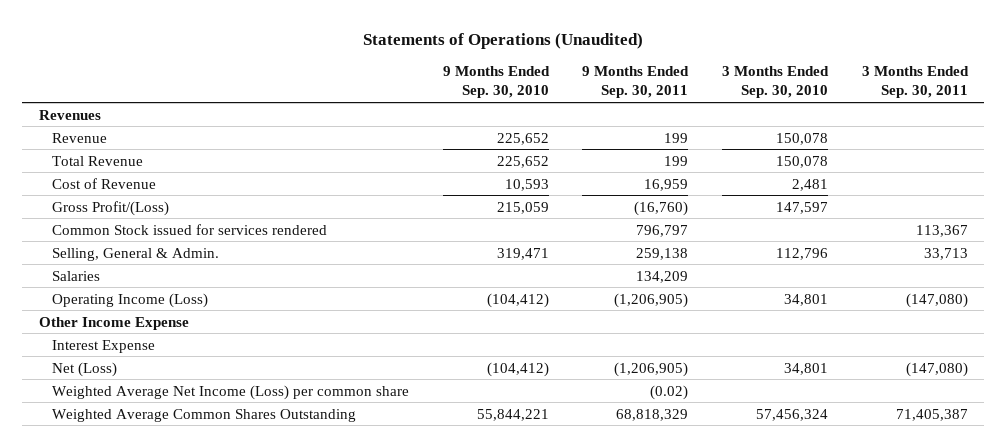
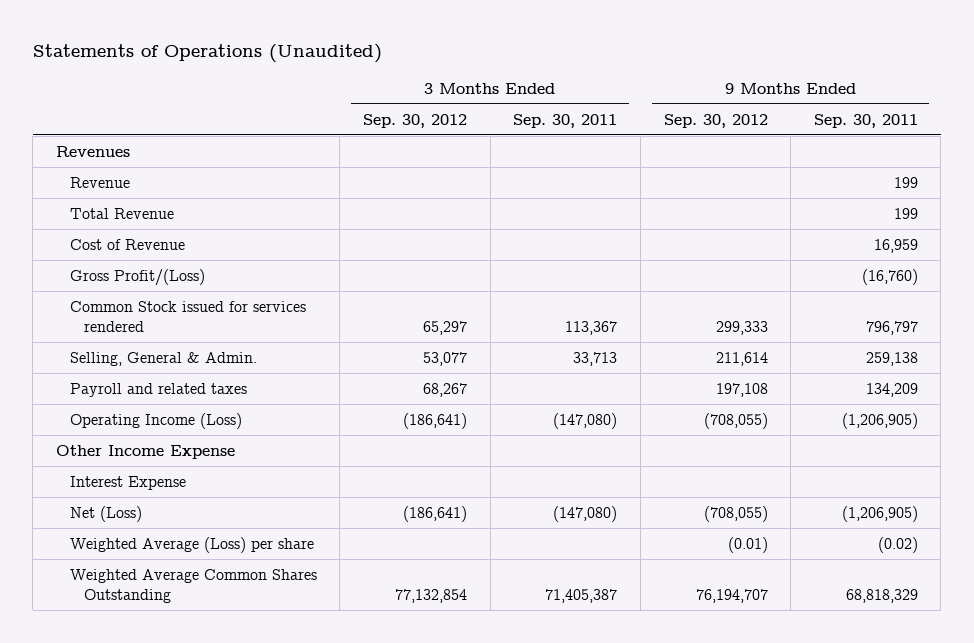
- | 9 Months Ended Sep. 30, 2010 | 9 Months Ended Sep. 30, 2011 | 3 Months Ended Sep. 30, 2010 | 3 Months Ended Sep. 30, 2011
+ | 3 Months Ended Sep. 30, 2012 | 3 Months Ended Sep. 30, 2011 | 9 Months Ended Sep. 30, 2012 | 9 Months Ended Sep. 30, 2011
- Salaries | | 134,209 | |
+ Payroll and related taxes | 68,267 | | 197,108 | 134,209
- Weighted Average Net Income (Loss) per common share | | (0.02) | |
+ Weighted Average (Loss) per share | | | (0.01) | (0.02)

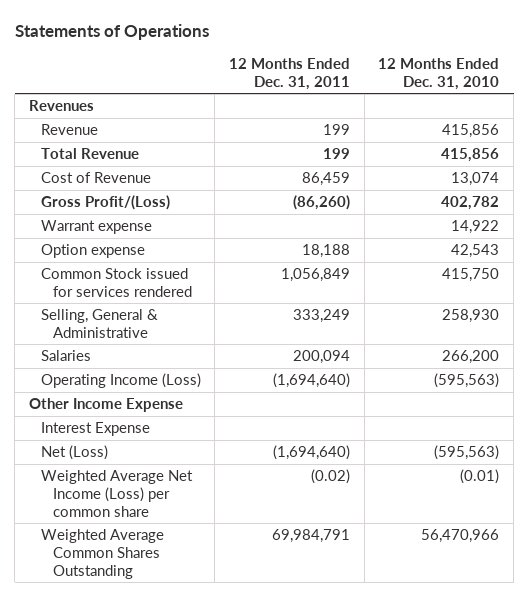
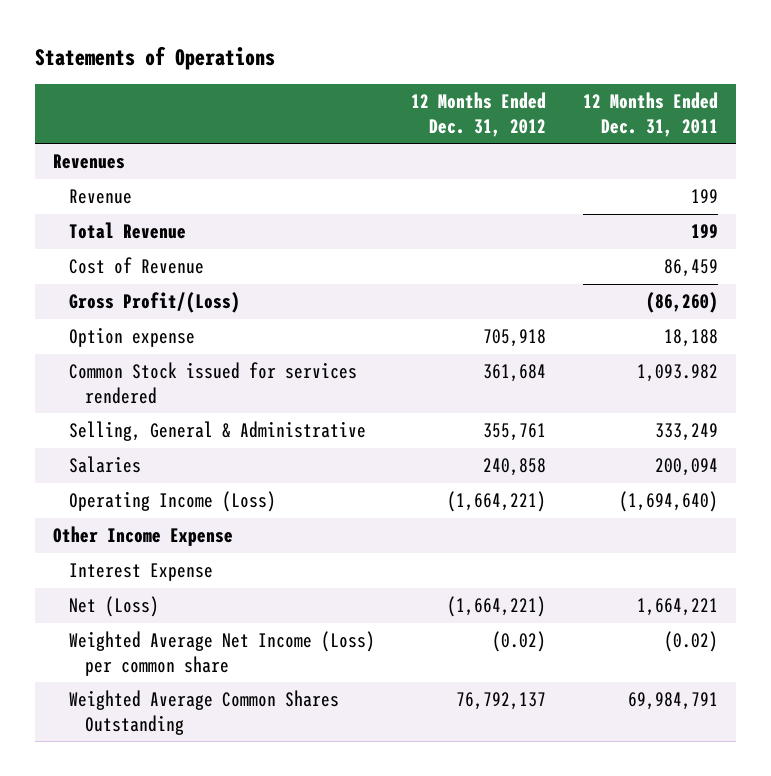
- | 12 Months Ended Dec. 31, 2011 | 12 Months Ended Dec. 31, 2010
+ | 12 Months Ended Dec. 31, 2012 | 12 Months Ended Dec. 31, 2011
- Warrant expense | | 14,922
- Common Stock issued for services rendered | 1,056,849 | 415,750
+ Common Stock issued for services rendered | 361,684 | 1,093.982
- Net (Loss) | (1,694,640) | (595,563)
+ Net (Loss) | (1,664,221) | 1,664,221

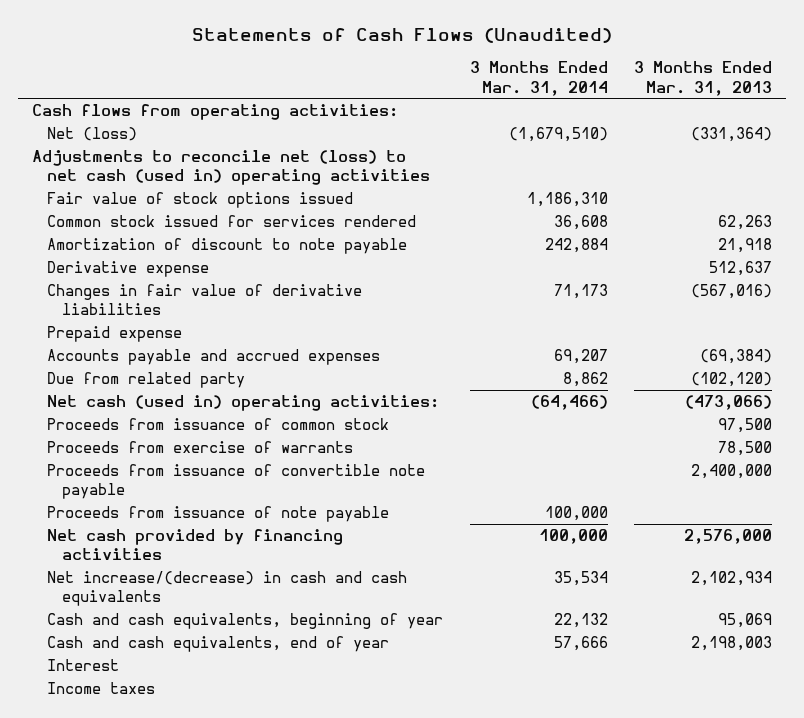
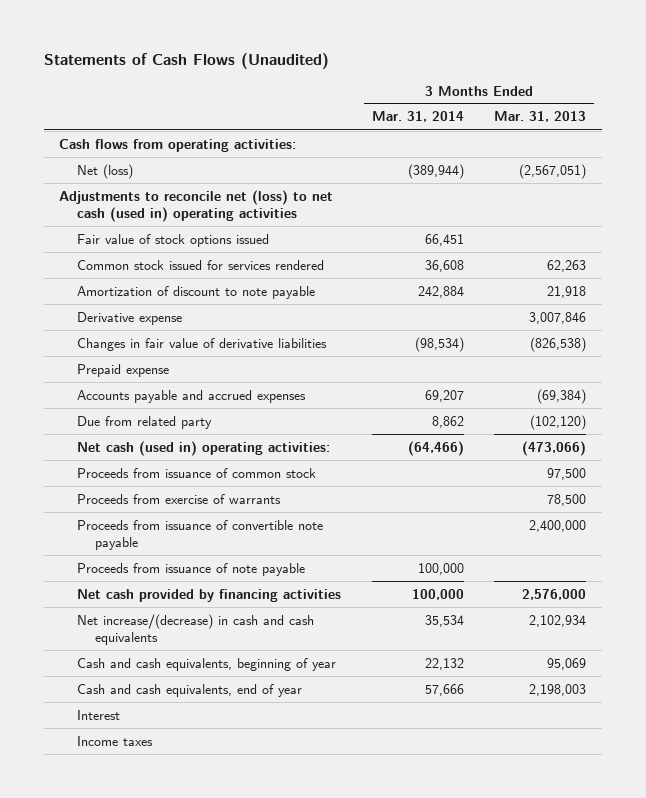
- Net (loss) | (1,679,510) | (331,364)
+ Net (loss) | (389,944) | (2,567,051)
- Fair value of stock options issued | 1,186,310 |
+ Fair value of stock options issued | 66,451 |
- Derivative expense | | 512,637
- Changes in fair value of derivative liabilities | 71,173 | (567,016)
+ Derivative expense | | 3,007,846
+ Changes in fair value of derivative liabilities | (98,534) | (826,538)

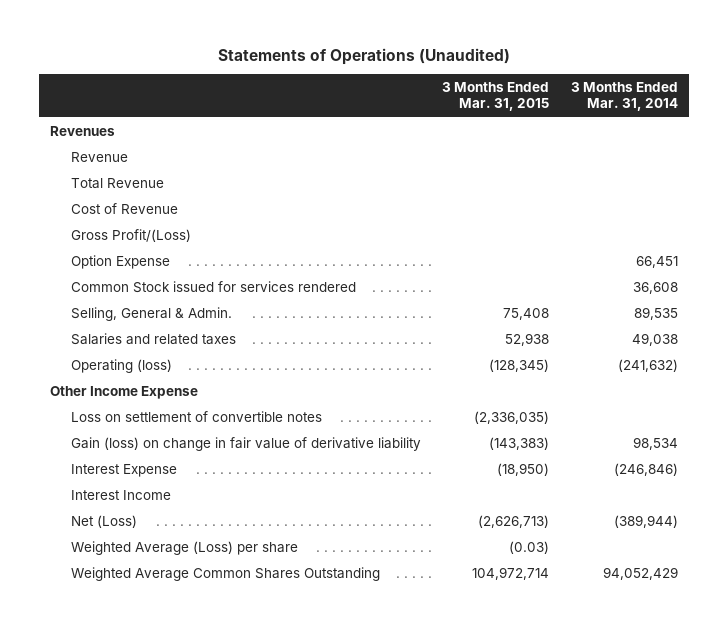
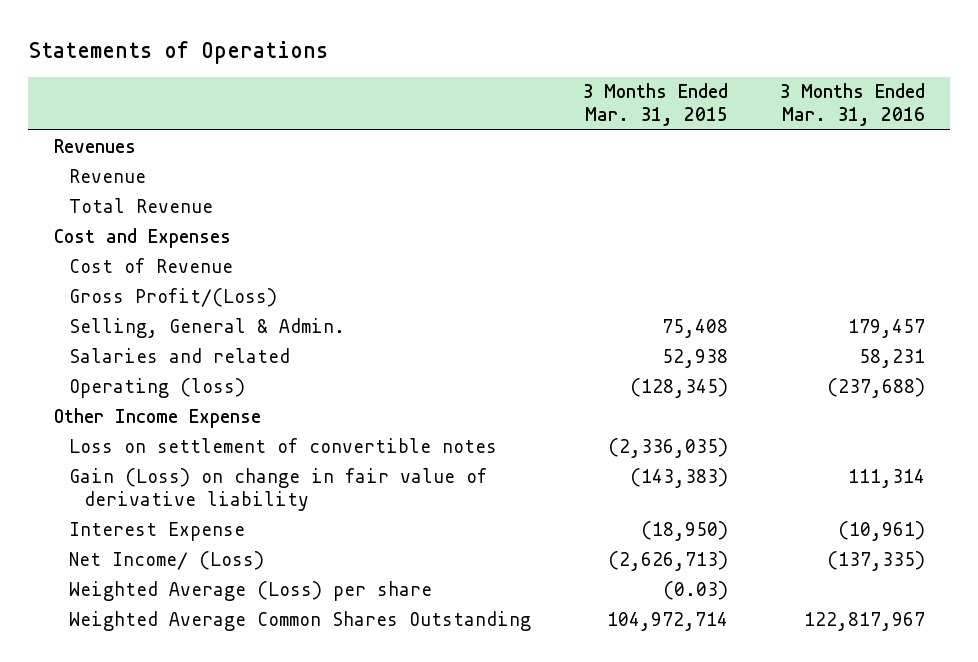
- Statements of Operations (Unaudited)
+ Statements of Operations
- | 3 Months Ended Mar. 31, 2015 | 3 Months Ended Mar. 31, 2014
+ | 3 Months Ended Mar. 31, 2015 | 3 Months Ended Mar. 31, 2016
+ Cost and Expenses
- Option Expense | | 66,451
- Common Stock issued for services rendered | | 36,608
- Salaries and related taxes | 52,938 | 49,038
+ Salaries and related | 52,938 | 58,231
- Gain (loss) on change in fair value of derivative liability | (143,383) | 98,534
+ Gain (Loss) on change in fair value of derivative liability | (143,383) | 111,314
- Interest Income
- Net (Loss) | (2,626,713) | (389,944)
+ Net Income/ (Loss) | (2,626,713) | (137,335)

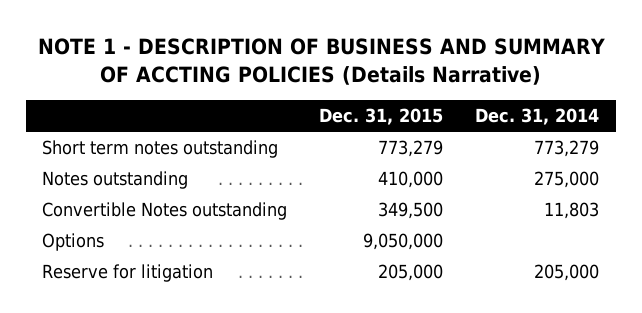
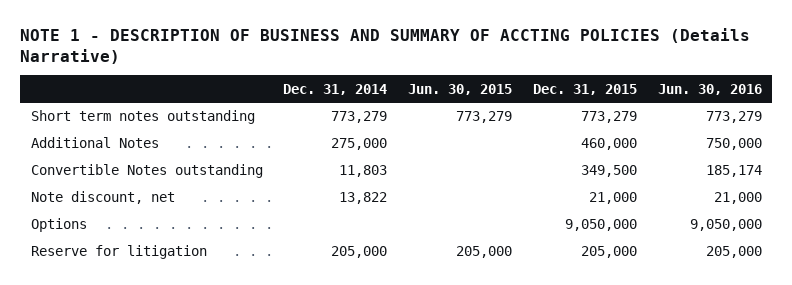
- | Dec. 31, 2015 | Dec. 31, 2014
+ | Dec. 31, 2014 | Jun. 30, 2015 | Dec. 31, 2015 | Jun. 30, 2016
- Notes outstanding | 410,000 | 275,000
+ Additional Notes | 275,000 | | 460,000 | 750,000
+ Note discount, net | 13,822 | | 21,000 | 21,000

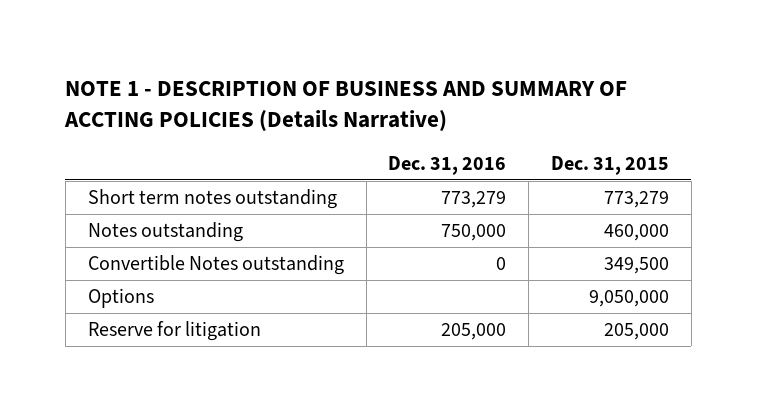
- | Dec. 31, 2014 | Jun. 30, 2015 | Dec. 31, 2015 | Jun. 30, 2016
+ | Dec. 31, 2016 | Dec. 31, 2015
- Additional Notes | 275,000 | | 460,000 | 750,000
+ Notes outstanding | 750,000 | 460,000
- Note discount, net | 13,822 | | 21,000 | 21,000

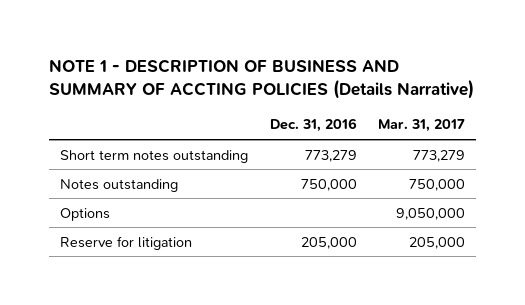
- | Dec. 31, 2016 | Dec. 31, 2015
+ | Dec. 31, 2016 | Mar. 31, 2017
- Convertible Notes outstanding | 0 | 349,500

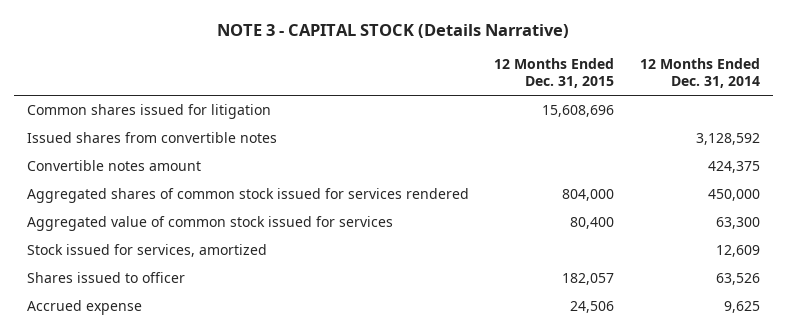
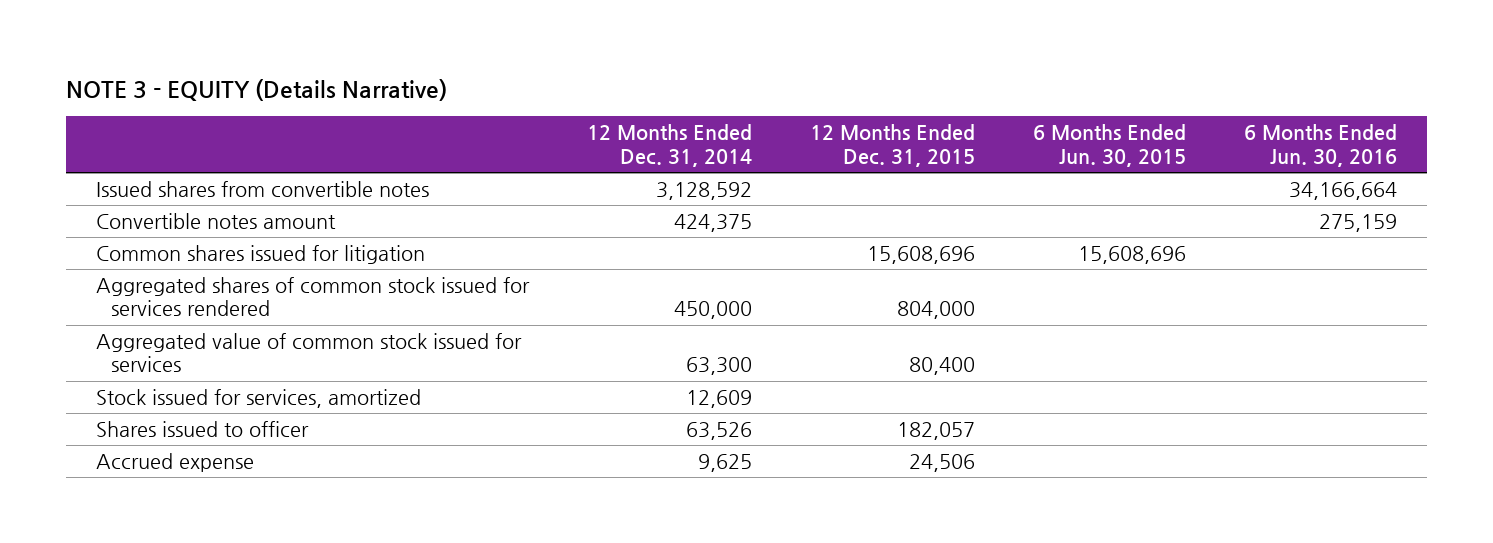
- NOTE 3 - CAPITAL STOCK (Details Narrative)
+ NOTE 3 - EQUITY (Details Narrative)
- | 12 Months Ended Dec. 31, 2015 | 12 Months Ended Dec. 31, 2014
+ | 12 Months Ended Dec. 31, 2014 | 12 Months Ended Dec. 31, 2015 | 6 Months Ended Jun. 30, 2015 | 6 Months Ended Jun. 30, 2016
moved down: Common shares issued for litigation | | 15,608,696 | 15,608,696 |

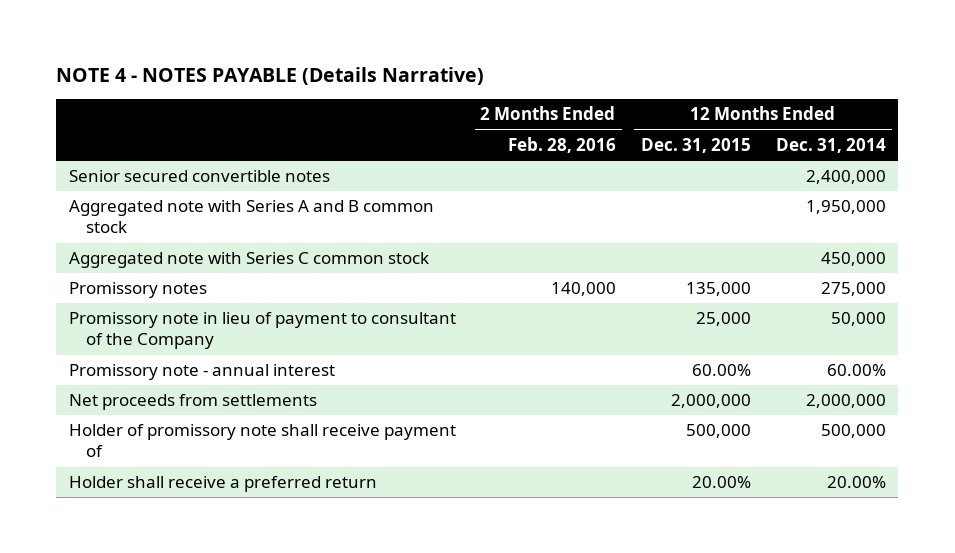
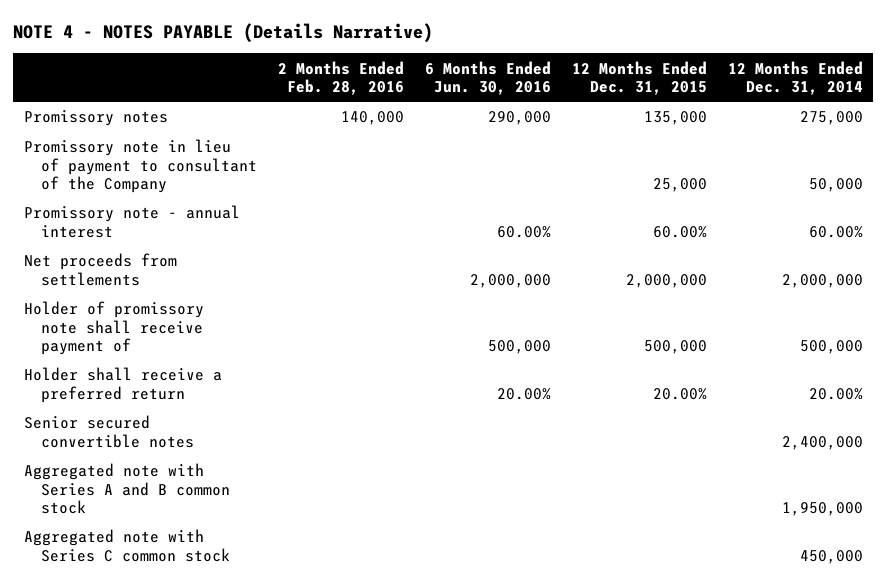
- | 2 Months Ended Feb. 28, 2016 | 12 Months Ended Dec. 31, 2015 | 12 Months Ended Dec. 31, 2014
+ | 2 Months Ended Feb. 28, 2016 | 6 Months Ended Jun. 30, 2016 | 12 Months Ended Dec. 31, 2015 | 12 Months Ended Dec. 31, 2014
moved down: Senior secured convertible notes | | | | 2,400,000
moved down: Aggregated note with Series A and B common stock | | | | 1,950,000
moved down: Aggregated note with Series C common stock | | | | 450,000

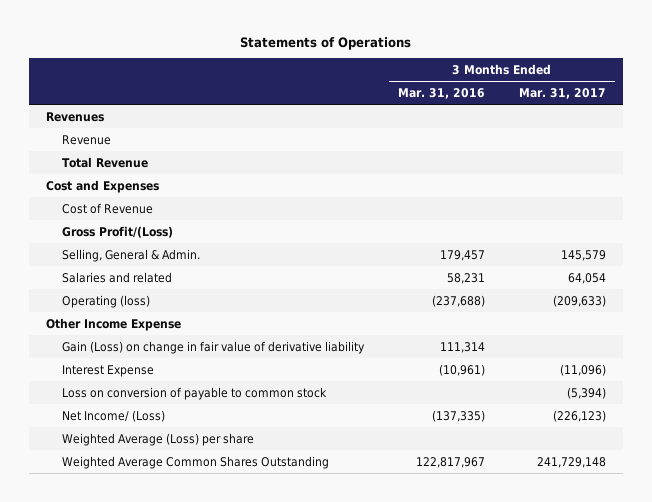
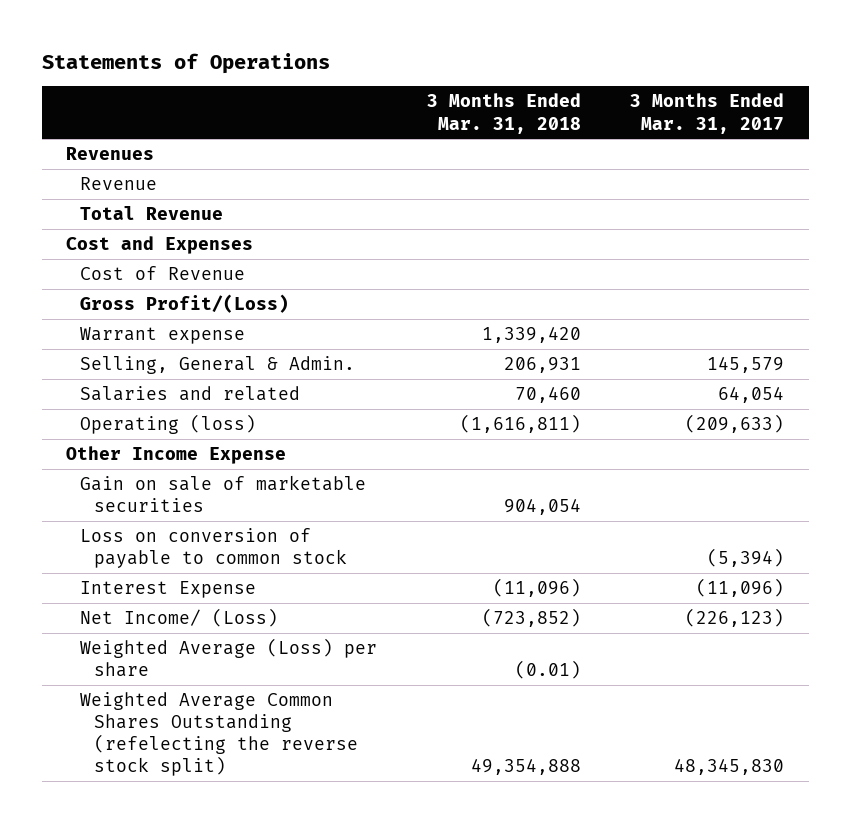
- | 3 Months Ended Mar. 31, 2016 | 3 Months Ended Mar. 31, 2017
+ | 3 Months Ended Mar. 31, 2018 | 3 Months Ended Mar. 31, 2017
+ Warrant expense | 1,339,420 |
- Gain (Loss) on change in fair value of derivative liability | 111,314 |
+ Gain on sale of marketable securities | 904,054 |
moved down: Interest Expense | (11,096) | (11,096)
- Weighted Average Common Shares Outstanding | 122,817,967 | 241,729,148
+ Weighted Average Common Shares Outstanding (refelecting the reverse stock split) | 49,354,888 | 48,345,830

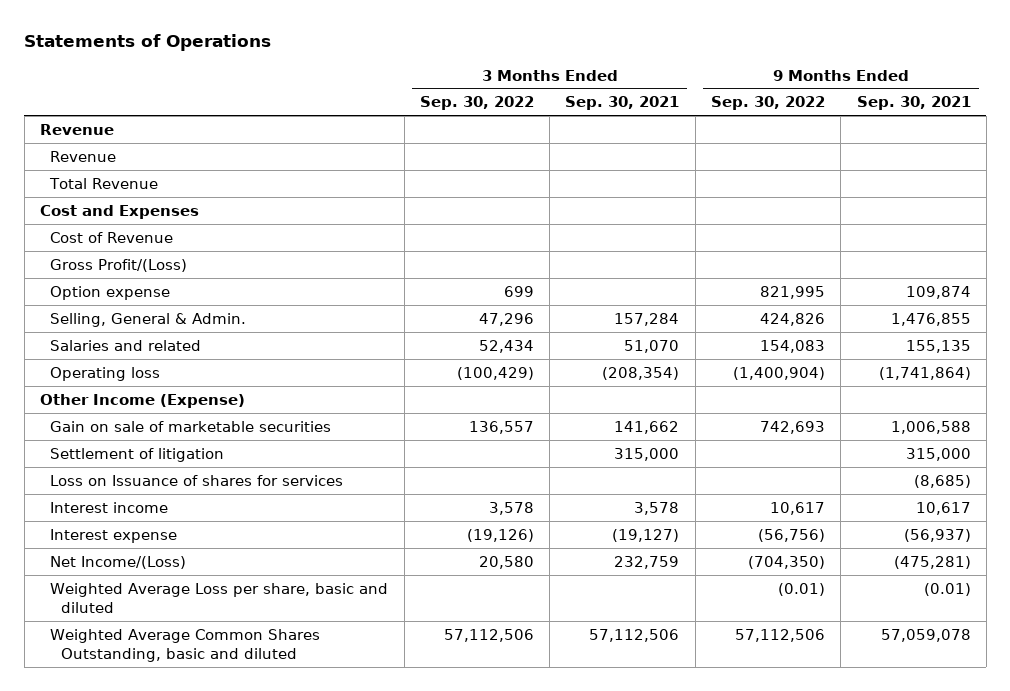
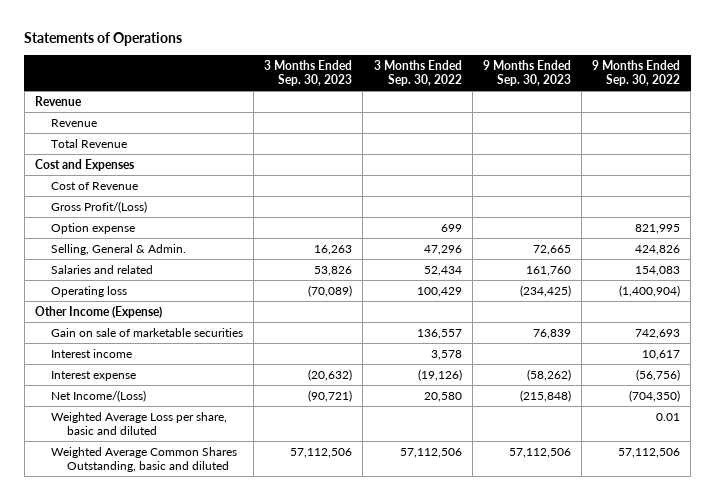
- | 3 Months Ended Sep. 30, 2022 | 3 Months Ended Sep. 30, 2021 | 9 Months Ended Sep. 30, 2022 | 9 Months Ended Sep. 30, 2021
+ | 3 Months Ended Sep. 30, 2023 | 3 Months Ended Sep. 30, 2022 | 9 Months Ended Sep. 30, 2023 | 9 Months Ended Sep. 30, 2022
- Operating loss | (100,429) | (208,354) | (1,400,904) | (1,741,864)
+ Operating loss | (70,089) | 100,429 | (234,425) | (1,400,904)
- Settlement of litigation | | 315,000 | | 315,000
- Loss on Issuance of shares for services | | | | (8,685)
- Weighted Average Loss per share, basic and diluted | | | (0.01) | (0.01)
+ Weighted Average Loss per share, basic and diluted | | | | 0.01

